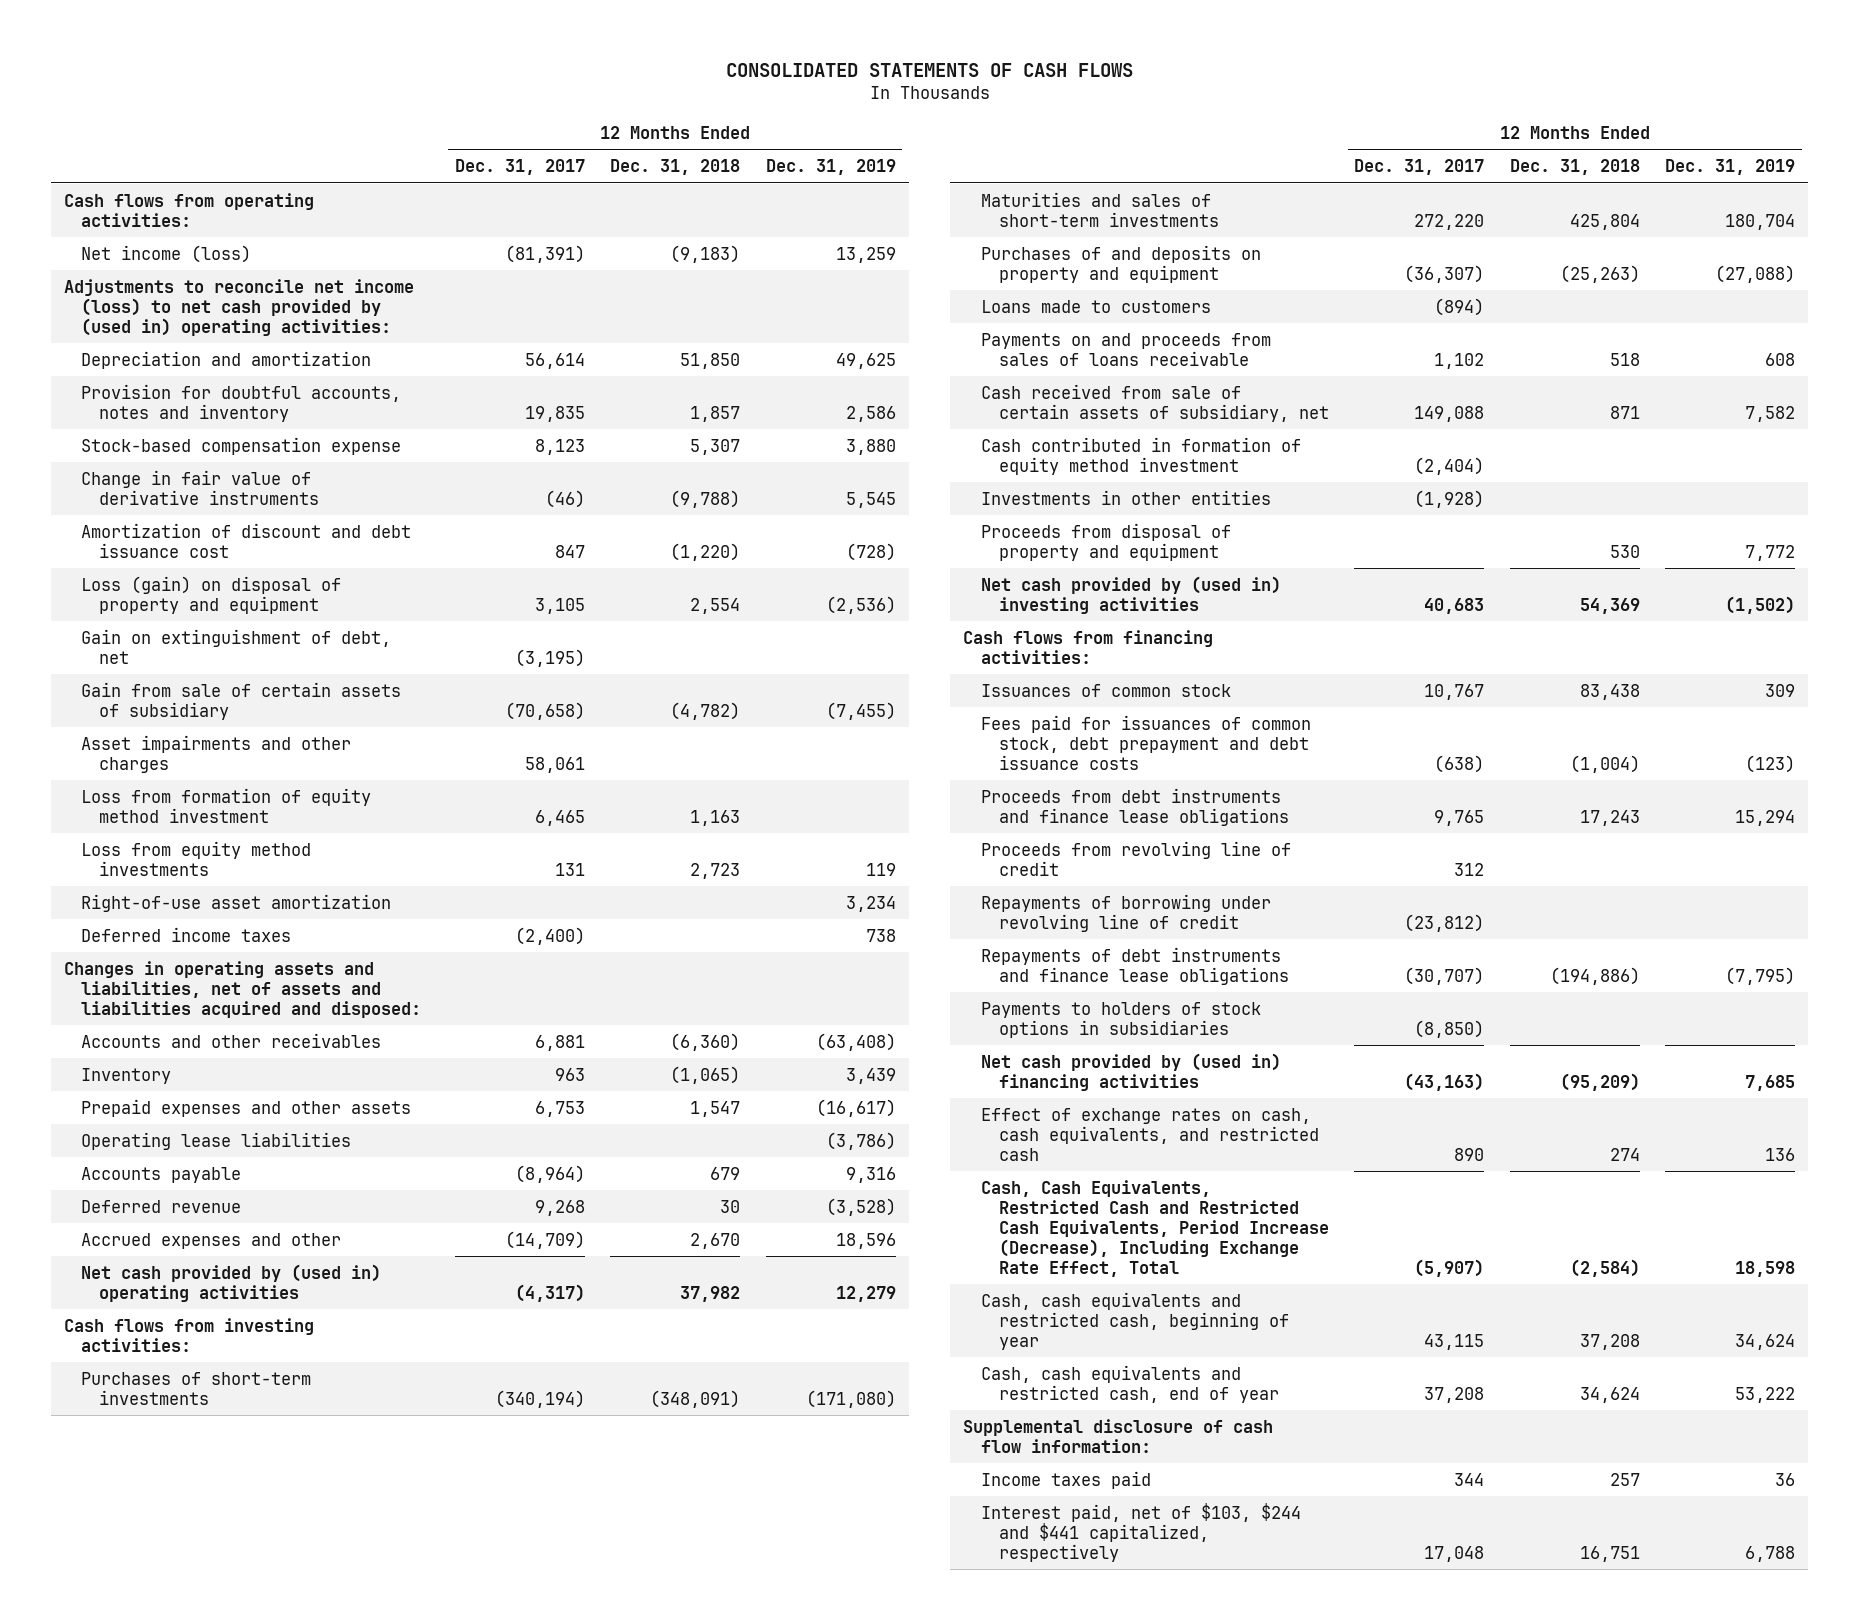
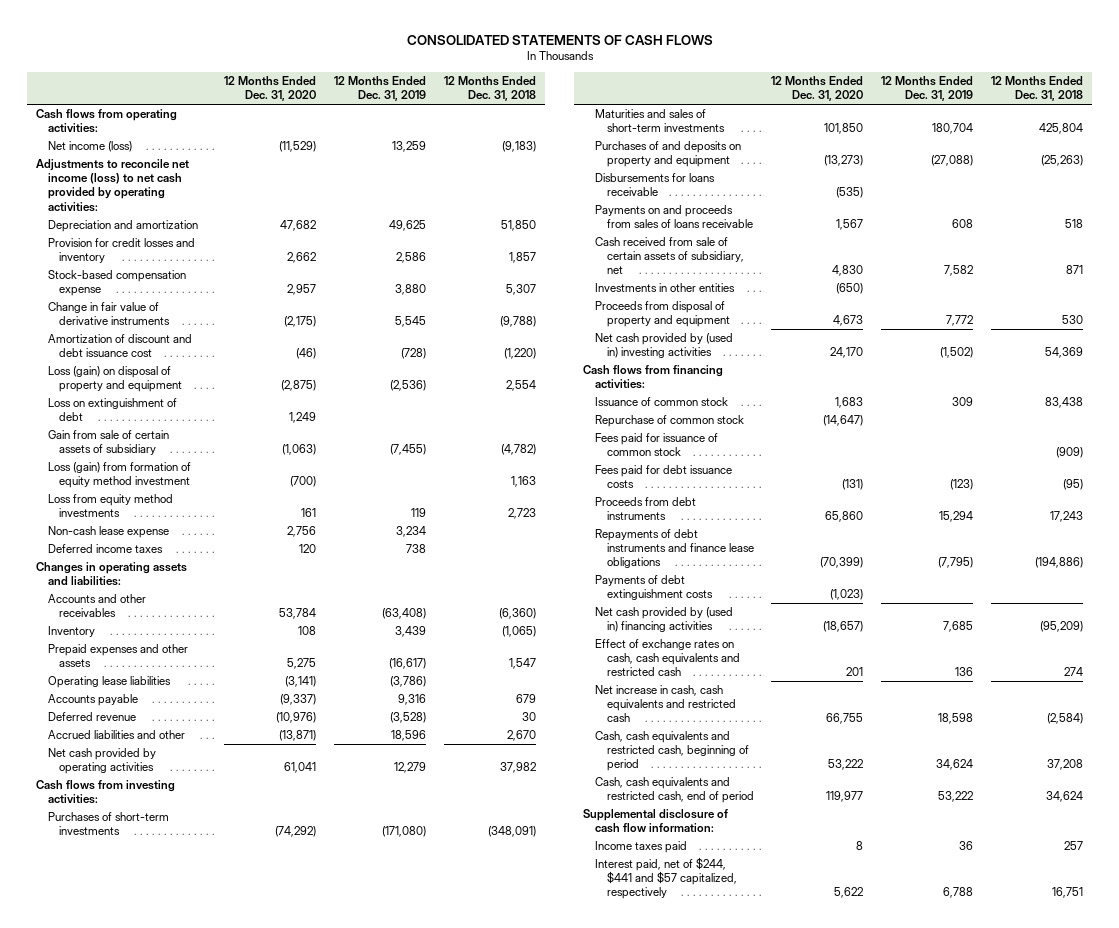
- | 12 Months Ended Dec. 31, 2017 | 12 Months Ended Dec. 31, 2018 | 12 Months Ended Dec. 31, 2019
+ | 12 Months Ended Dec. 31, 2020 | 12 Months Ended Dec. 31, 2019 | 12 Months Ended Dec. 31, 2018
- Adjustments to reconcile net income (loss) to net cash provided by (used in) operating activities:
+ Adjustments to reconcile net income (loss) to net cash provided by operating activities:
- Provision for doubtful accounts, notes and inventory | 19,835 | 1,857 | 2,586
+ Provision for credit losses and inventory | 2,662 | 2,586 | 1,857
- Gain on extinguishment of debt, net | (3,195) | |
+ Loss on extinguishment of debt | 1,249 | |
- Asset impairments and other charges | 58,061 | |
- Loss from formation of equity method investment | 6,465 | 1,163 |
+ Loss (gain) from formation of equity method investment | (700) | | 1,163
- Right-of-use asset amortization | | | 3,234
+ Non-cash lease expense | 2,756 | 3,234 |
- Changes in operating assets and liabilities, net of assets and liabilities acquired and disposed:
+ Changes in operating assets and liabilities:
- Accrued expenses and other | (14,709) | 2,670 | 18,596
- Net cash provided by (used in) operating activities | (4,317) | 37,982 | 12,279
+ Accrued liabilities and other | (13,871) | 18,596 | 2,670
+ Net cash provided by operating activities | 61,041 | 12,279 | 37,982
- Loans made to customers | (894) | |
+ Disbursements for loans receivable | (535) | |
- Cash contributed in formation of equity method investment | (2,404) | |
- Issuances of common stock | 10,767 | 83,438 | 309
- Fees paid for issuances of common stock, debt prepayment and debt issuance costs | (638) | (1,004) | (123)
- Proceeds from debt instruments and finance lease obligations | 9,765 | 17,243 | 15,294
- Proceeds from revolving line of credit | 312 | |
- Repayments of borrowing under revolving line of credit | (23,812) | |
+ Issuance of common stock | 1,683 | 309 | 83,438
+ Repurchase of common stock | (14,647) | |
+ Fees paid for issuance of common stock | | | (909)
+ Fees paid for debt issuance costs | (131) | (123) | (95)
+ Proceeds from debt instruments | 65,860 | 15,294 | 17,243
- Payments to holders of stock options in subsidiaries | (8,850) | |
+ Payments of debt extinguishment costs | (1,023) | |
- Effect of exchange rates on cash, cash equivalents, and restricted cash | 890 | 274 | 136
- Cash, Cash Equivalents, Restricted Cash and Restricted Cash Equivalents, Period Increase (Decrease), Including Exchange Rate Effect, Total | (5,907) | (2,584) | 18,598
- Cash, cash equivalents and restricted cash, beginning of year | 43,115 | 37,208 | 34,624
- Cash, cash equivalents and restricted cash, end of year | 37,208 | 34,624 | 53,222
+ Effect of exchange rates on cash, cash equivalents and restricted cash | 201 | 136 | 274
+ Net increase in cash, cash equivalents and restricted cash | 66,755 | 18,598 | (2,584)
+ Cash, cash equivalents and restricted cash, beginning of period | 53,222 | 34,624 | 37,208
+ Cash, cash equivalents and restricted cash, end of period | 119,977 | 53,222 | 34,624
- Interest paid, net of $103, $244 and $441 capitalized, respectively | 17,048 | 16,751 | 6,788
+ Interest paid, net of $244, $441 and $57 capitalized, respectively | 5,622 | 6,788 | 16,751

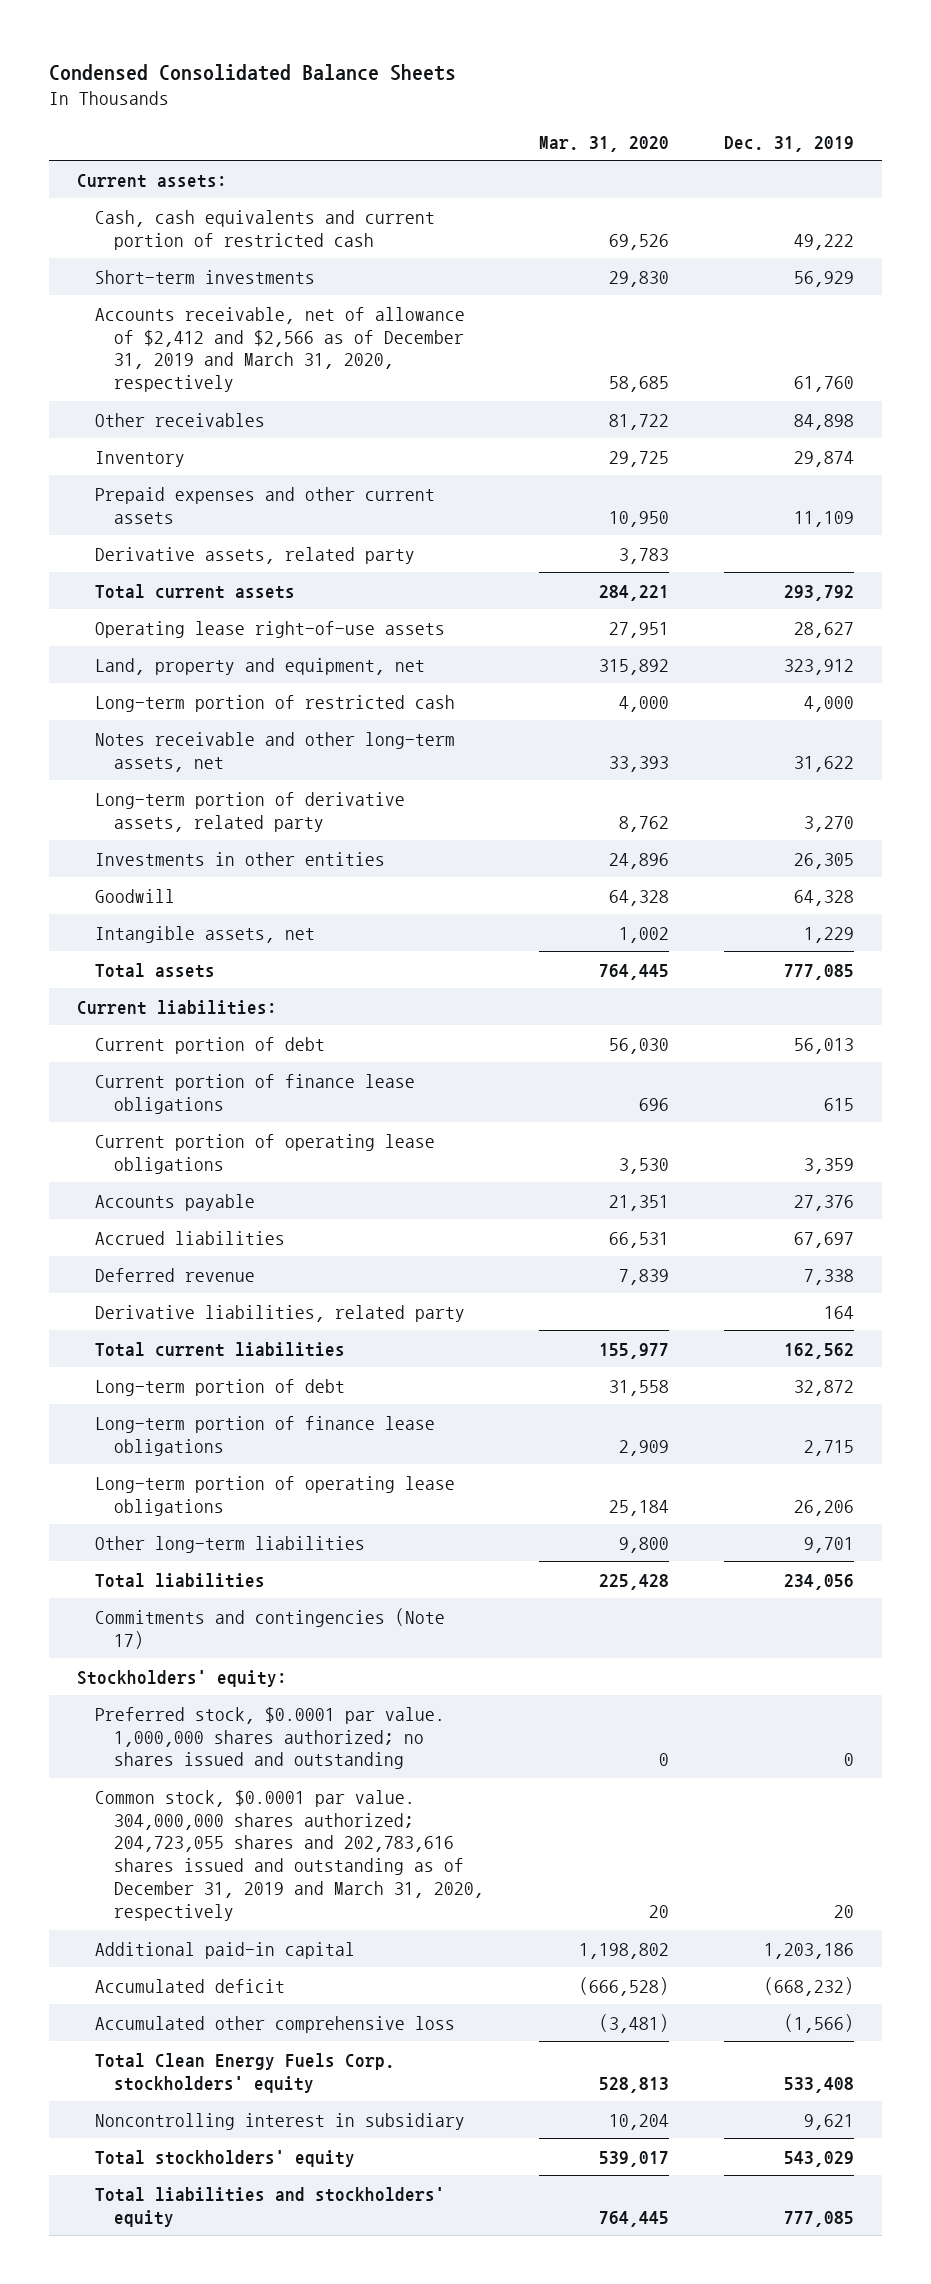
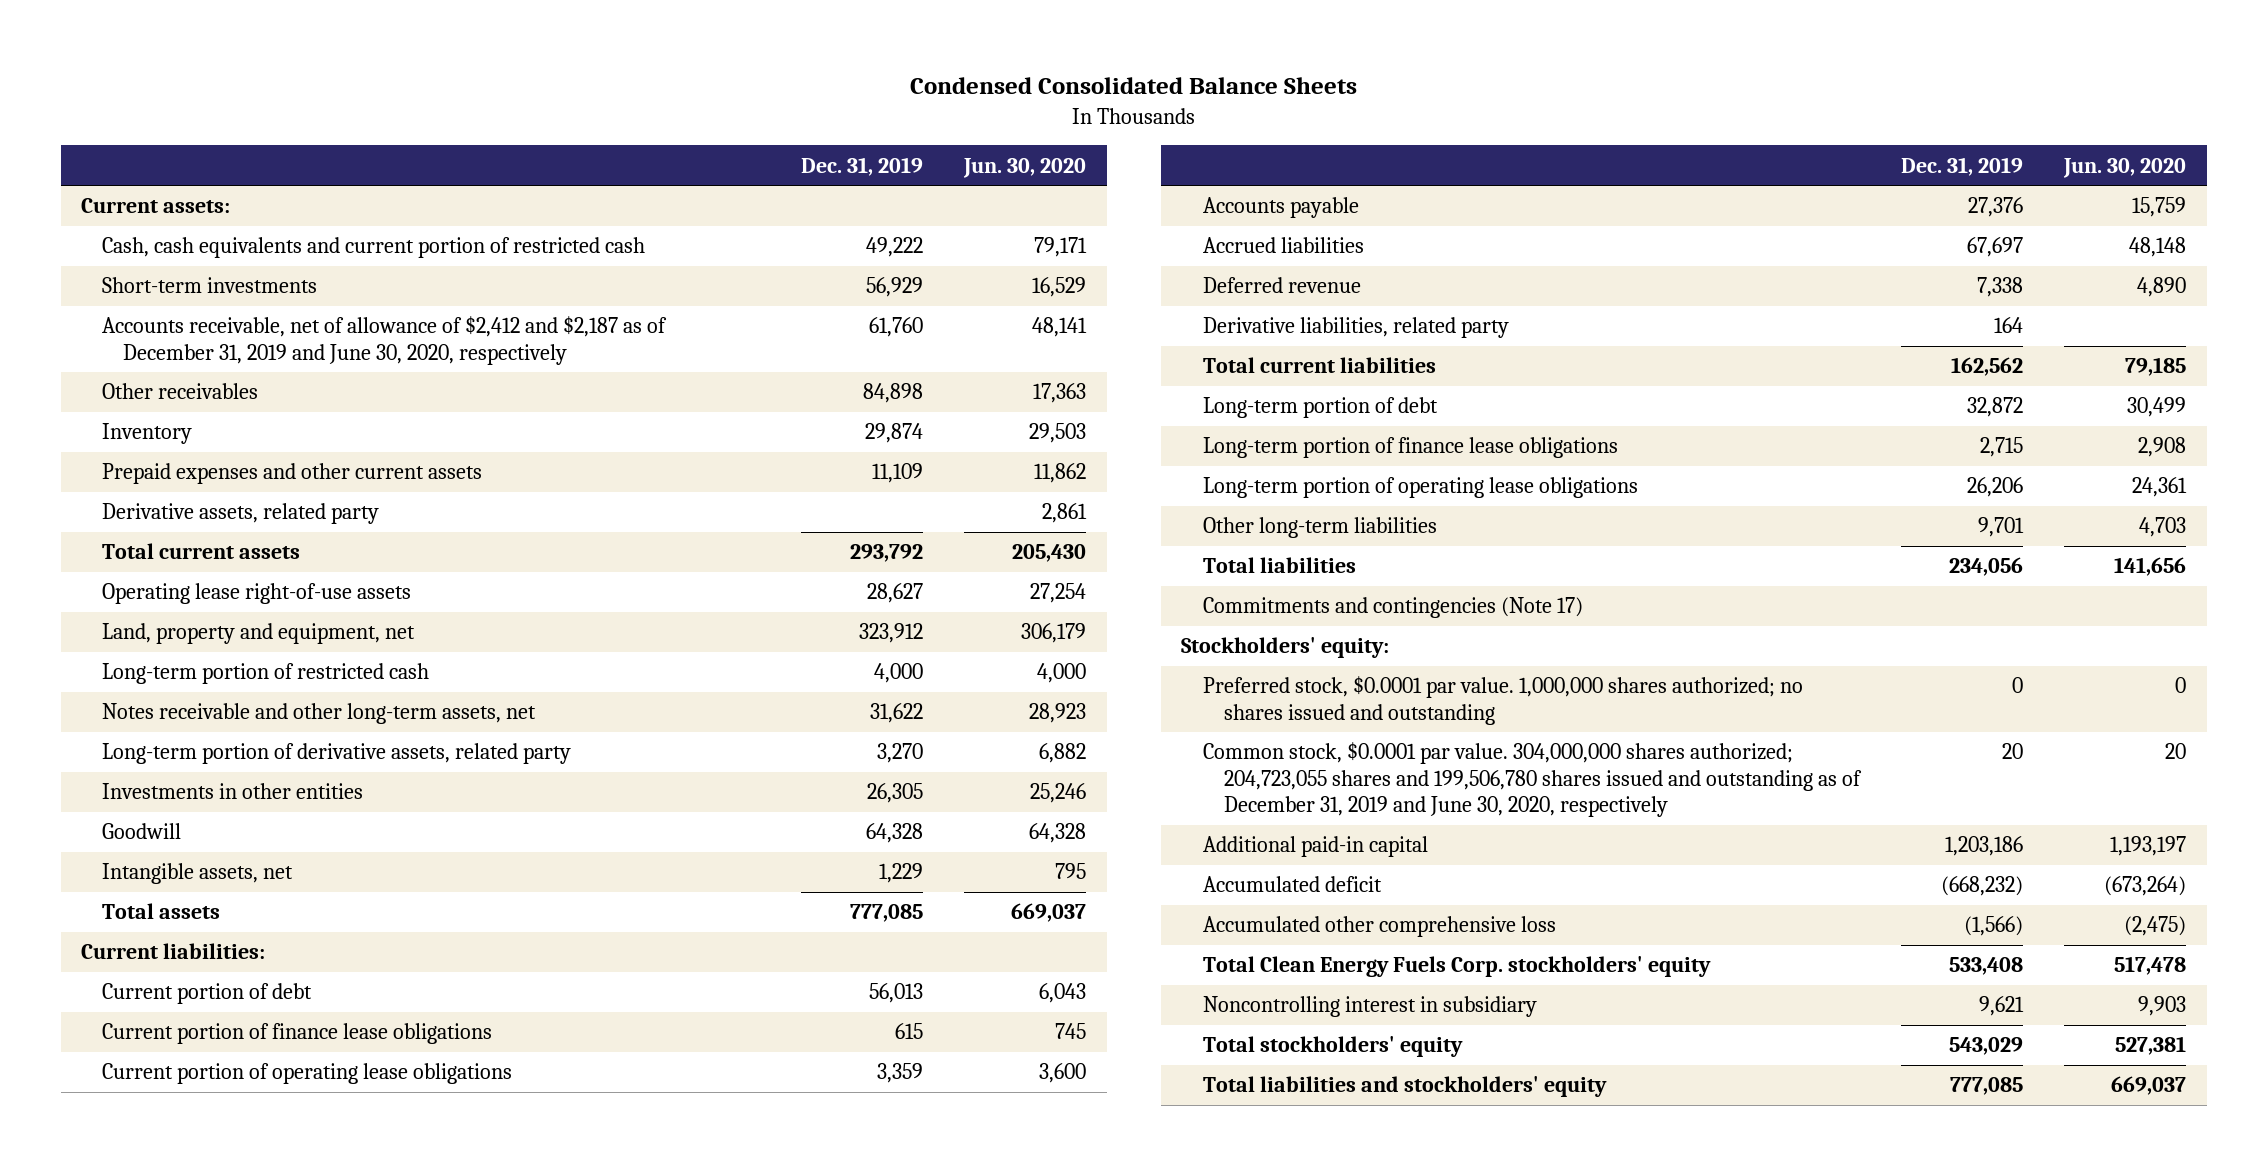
- | Mar. 31, 2020 | Dec. 31, 2019
+ | Dec. 31, 2019 | Jun. 30, 2020
- Accounts receivable, net of allowance of $2,412 and $2,566 as of December 31, 2019 and March 31, 2020, respectively | 58,685 | 61,760
+ Accounts receivable, net of allowance of $2,412 and $2,187 as of December 31, 2019 and June 30, 2020, respectively | 61,760 | 48,141
- Common stock, $0.0001 par value. 304,000,000 shares authorized; 204,723,055 shares and 202,783,616 shares issued and outstanding as of December 31, 2019 and March 31, 2020, respectively | 20 | 20
+ Common stock, $0.0001 par value. 304,000,000 shares authorized; 204,723,055 shares and 199,506,780 shares issued and outstanding as of December 31, 2019 and June 30, 2020, respectively | 20 | 20

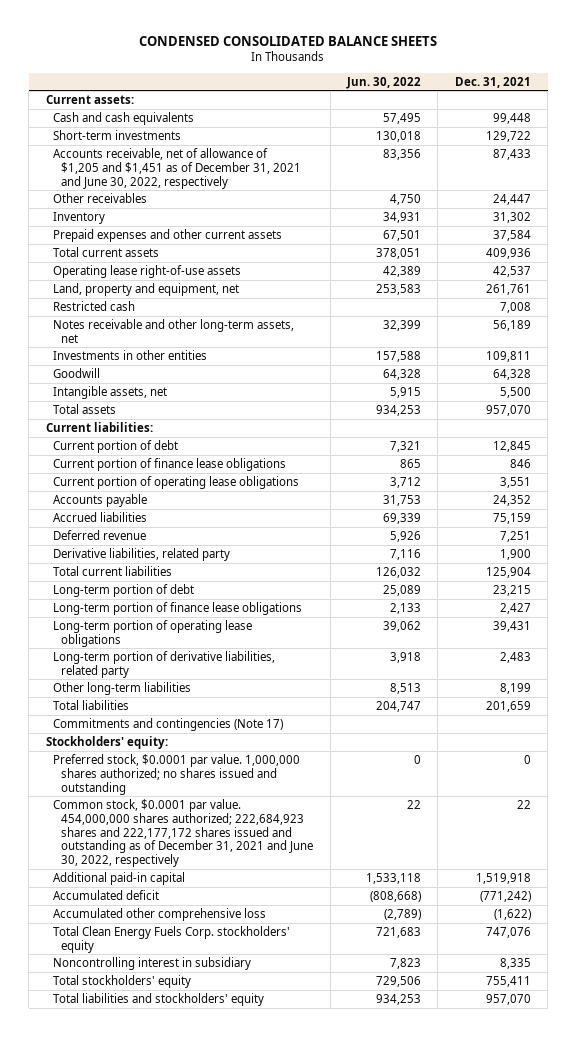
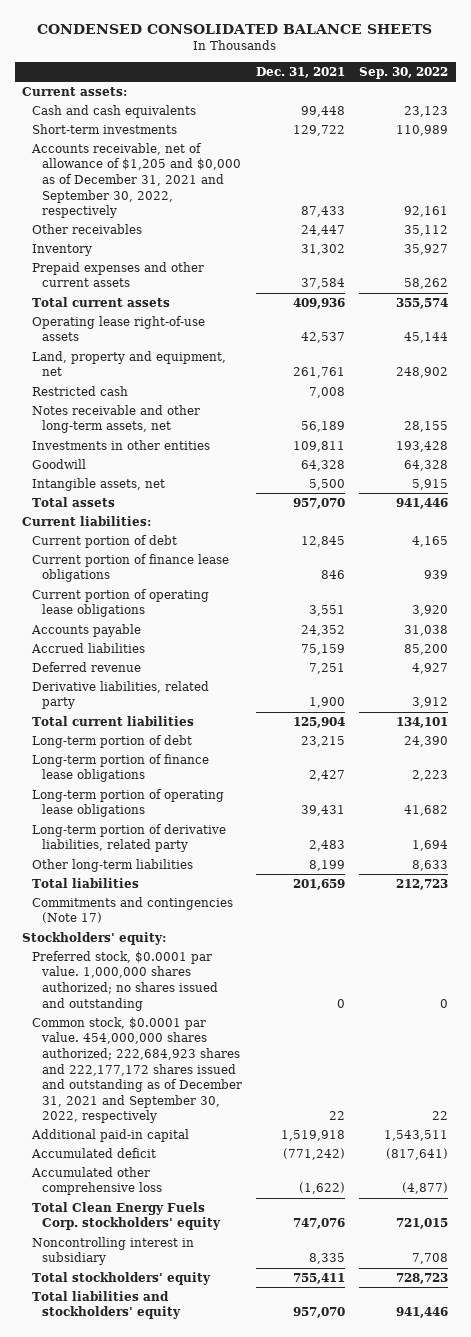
- | Jun. 30, 2022 | Dec. 31, 2021
+ | Dec. 31, 2021 | Sep. 30, 2022
- Accounts receivable, net of allowance of $1,205 and $1,451 as of December 31, 2021 and June 30, 2022, respectively | 83,356 | 87,433
+ Accounts receivable, net of allowance of $1,205 and $0,000 as of December 31, 2021 and September 30, 2022, respectively | 87,433 | 92,161
- Common stock, $0.0001 par value. 454,000,000 shares authorized; 222,684,923 shares and 222,177,172 shares issued and outstanding as of December 31, 2021 and June 30, 2022, respectively | 22 | 22
+ Common stock, $0.0001 par value. 454,000,000 shares authorized; 222,684,923 shares and 222,177,172 shares issued and outstanding as of December 31, 2021 and September 30, 2022, respectively | 22 | 22

